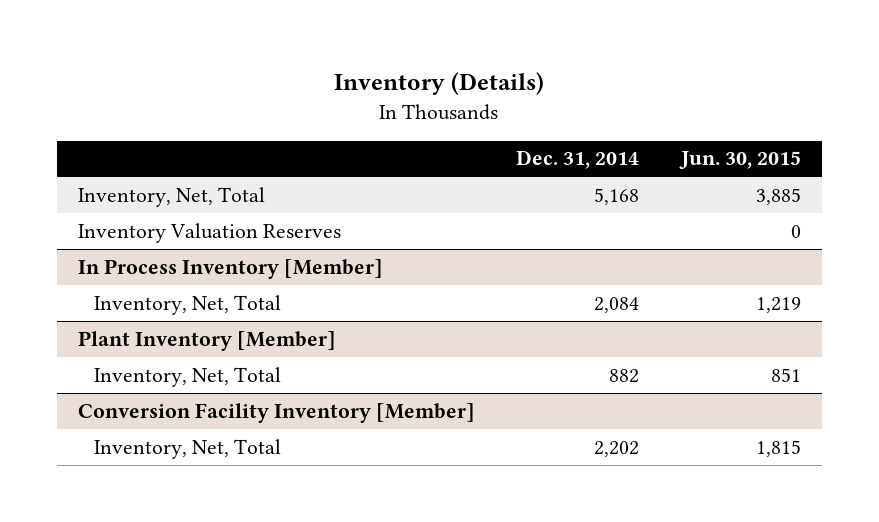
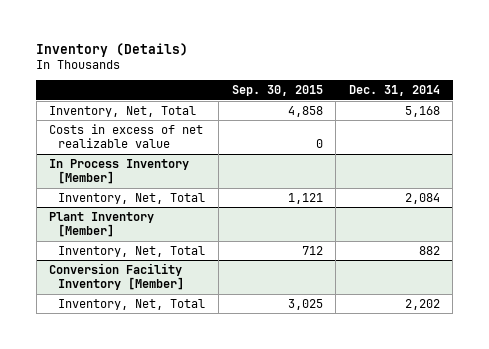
- | Dec. 31, 2014 | Jun. 30, 2015
+ | Sep. 30, 2015 | Dec. 31, 2014
- Inventory Valuation Reserves | | 0
+ Costs in excess of net realizable value | 0 |

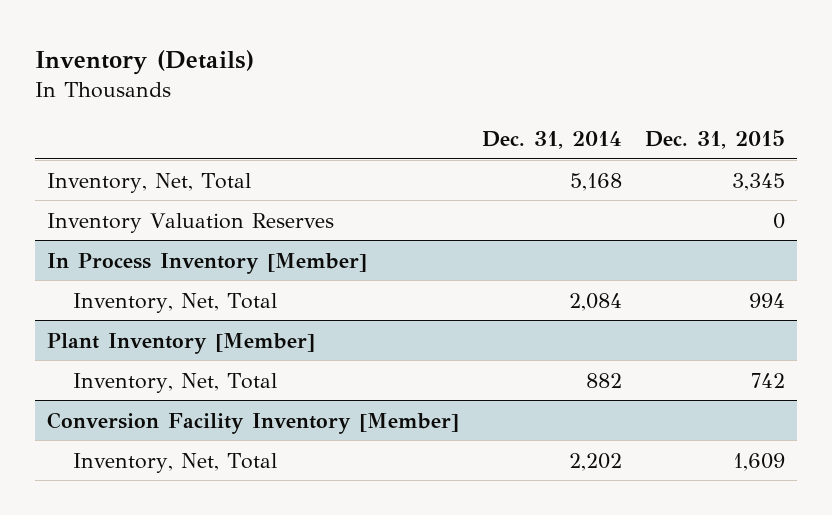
- | Sep. 30, 2015 | Dec. 31, 2014
+ | Dec. 31, 2014 | Dec. 31, 2015
- Costs in excess of net realizable value | 0 |
+ Inventory Valuation Reserves | | 0

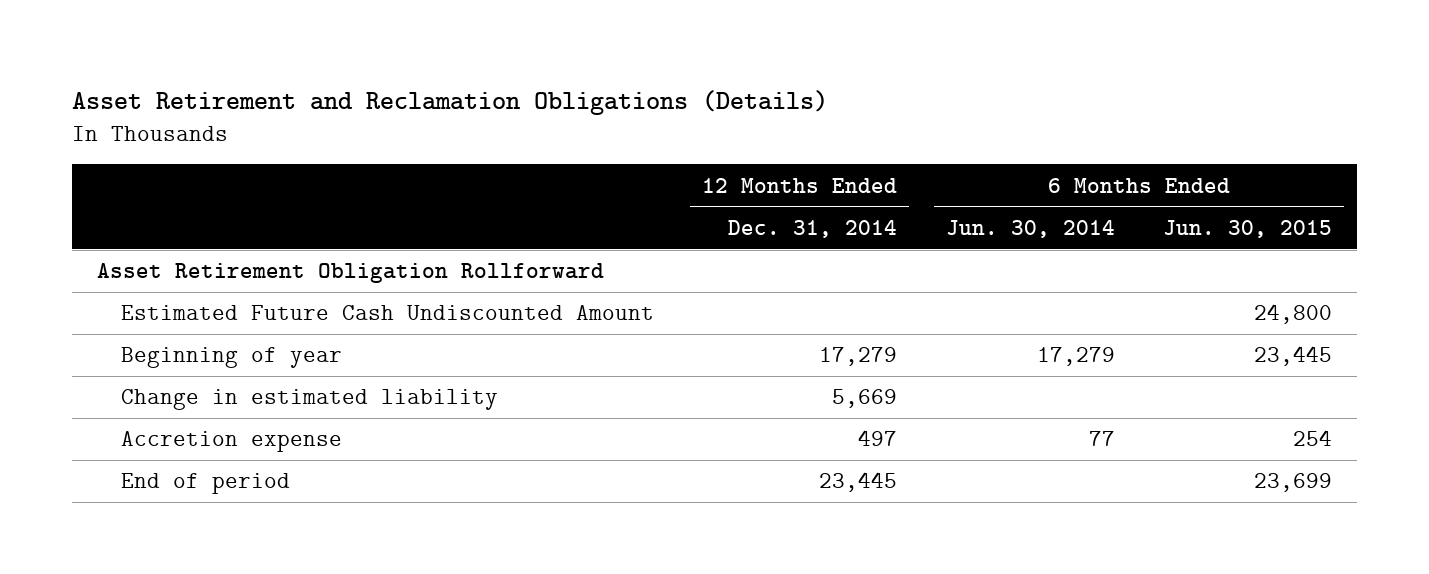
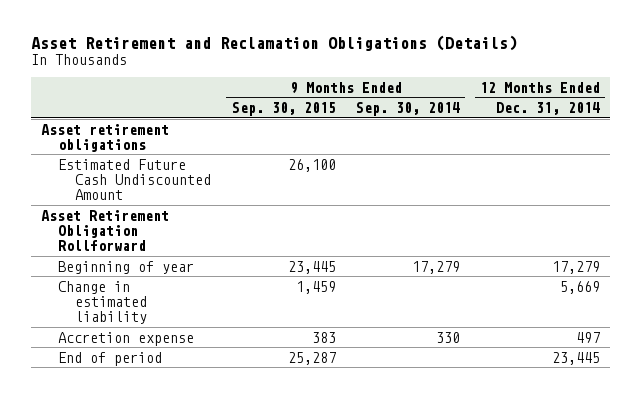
- | 12 Months Ended Dec. 31, 2014 | 6 Months Ended Jun. 30, 2014 | 6 Months Ended Jun. 30, 2015
+ | 9 Months Ended Sep. 30, 2015 | 9 Months Ended Sep. 30, 2014 | 12 Months Ended Dec. 31, 2014
+ Asset retirement obligations
moved down: Asset Retirement Obligation Rollforward

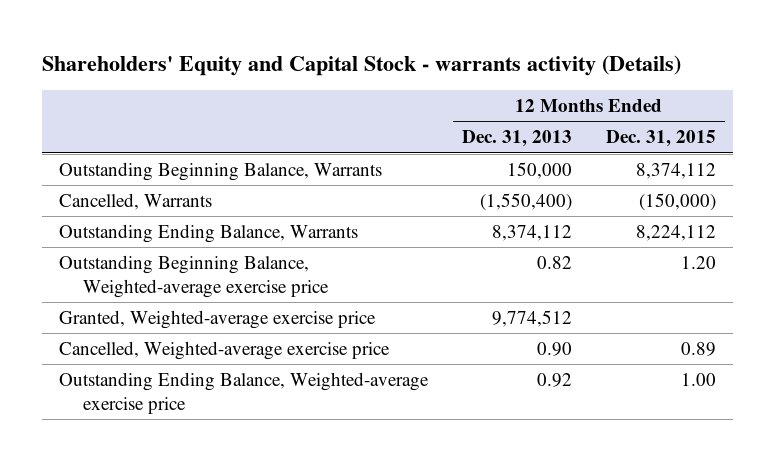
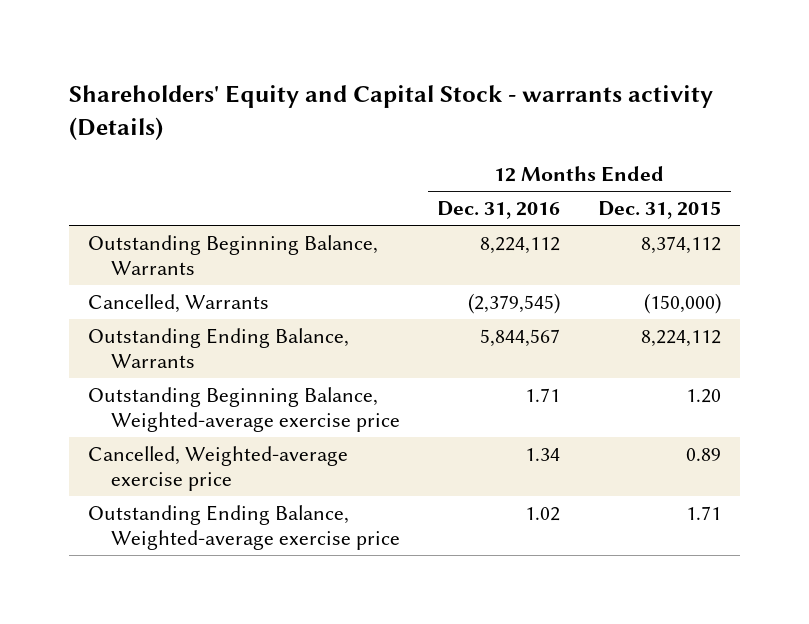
- | 12 Months Ended Dec. 31, 2013 | 12 Months Ended Dec. 31, 2015
+ | 12 Months Ended Dec. 31, 2016 | 12 Months Ended Dec. 31, 2015
- Granted, Weighted-average exercise price | 9,774,512 |
- Outstanding Ending Balance, Weighted-average exercise price | 0.92 | 1.00
+ Outstanding Ending Balance, Weighted-average exercise price | 1.02 | 1.71

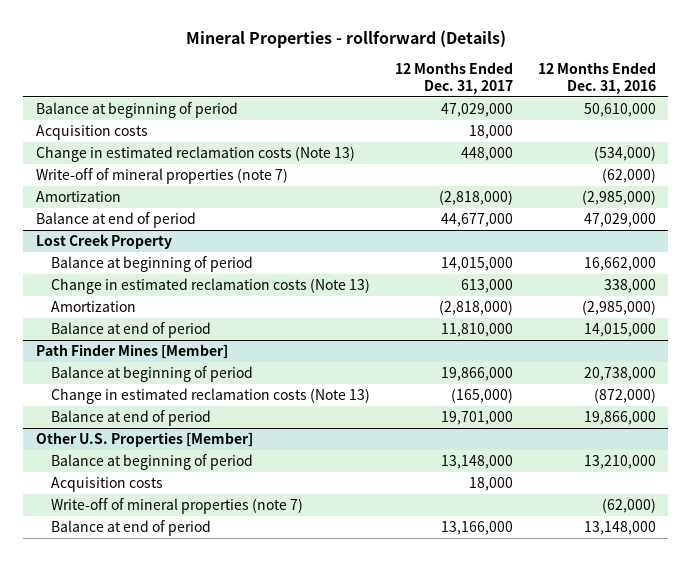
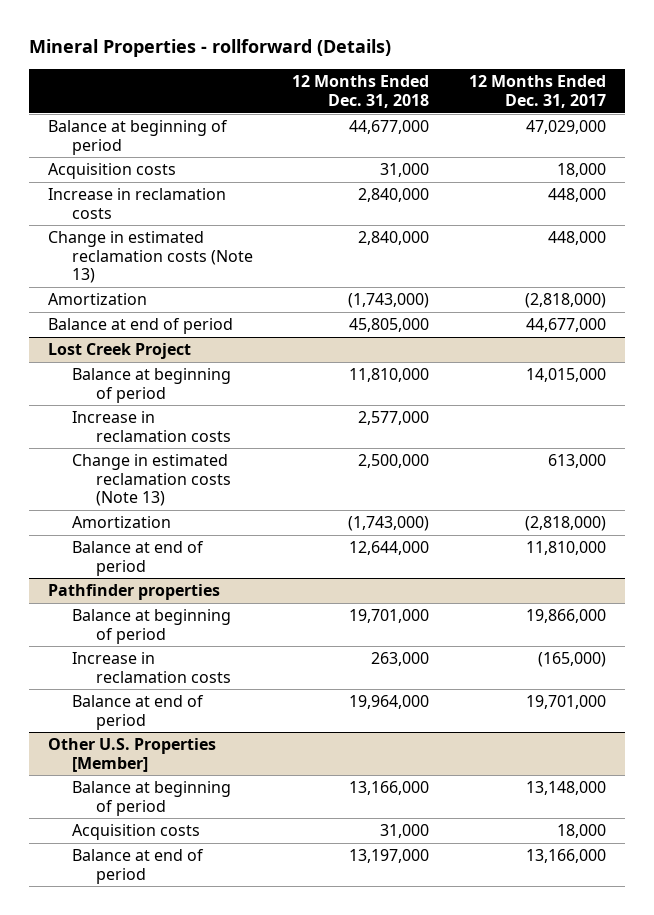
- | 12 Months Ended Dec. 31, 2017 | 12 Months Ended Dec. 31, 2016
+ | 12 Months Ended Dec. 31, 2018 | 12 Months Ended Dec. 31, 2017
+ Increase in reclamation costs | 2,840,000 | 448,000
- Write-off of mineral properties (note 7) | | (62,000)
- Lost Creek Property
+ Lost Creek Project
+ Increase in reclamation costs | 2,577,000 |
- Path Finder Mines [Member]
+ Pathfinder properties
- Change in estimated reclamation costs (Note 13) | (165,000) | (872,000)
+ Increase in reclamation costs | 263,000 | (165,000)
@ Other U.S. Properties [Member]
- Write-off of mineral properties (note 7) | | (62,000)

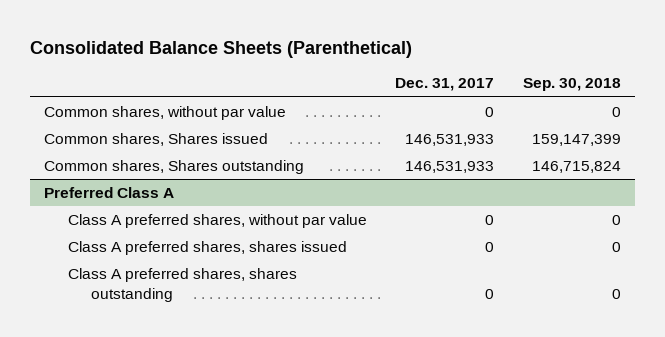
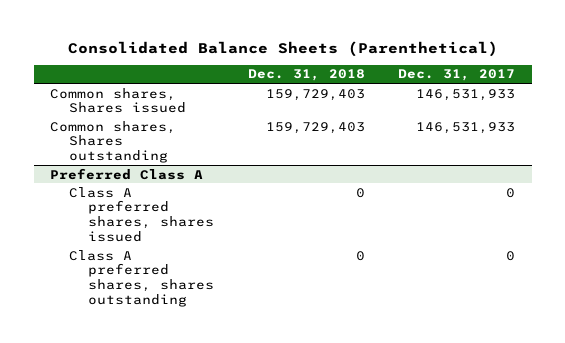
- | Dec. 31, 2017 | Sep. 30, 2018
+ | Dec. 31, 2018 | Dec. 31, 2017
- Common shares, without par value | 0 | 0
@ Preferred Class A
- Class A preferred shares, without par value | 0 | 0

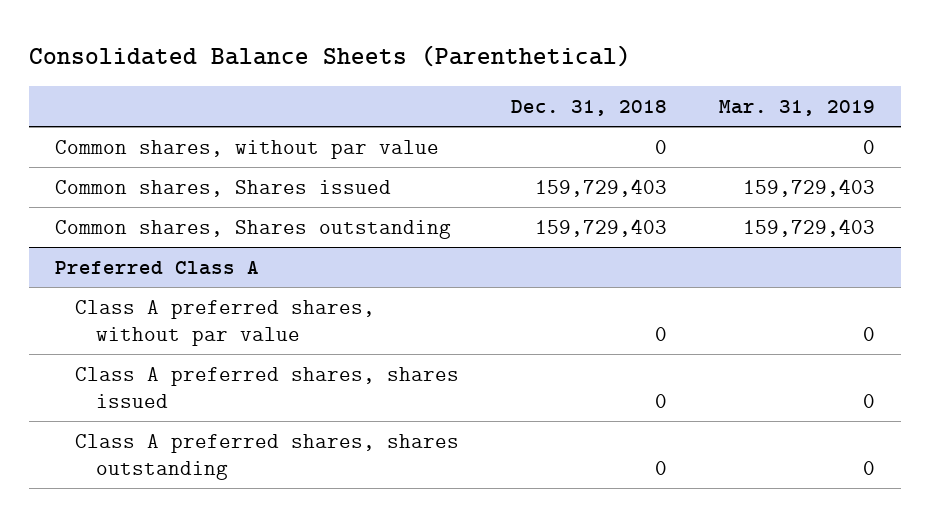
- | Dec. 31, 2018 | Dec. 31, 2017
+ | Dec. 31, 2018 | Mar. 31, 2019
+ Common shares, without par value | 0 | 0
@ Preferred Class A
+ Class A preferred shares, without par value | 0 | 0

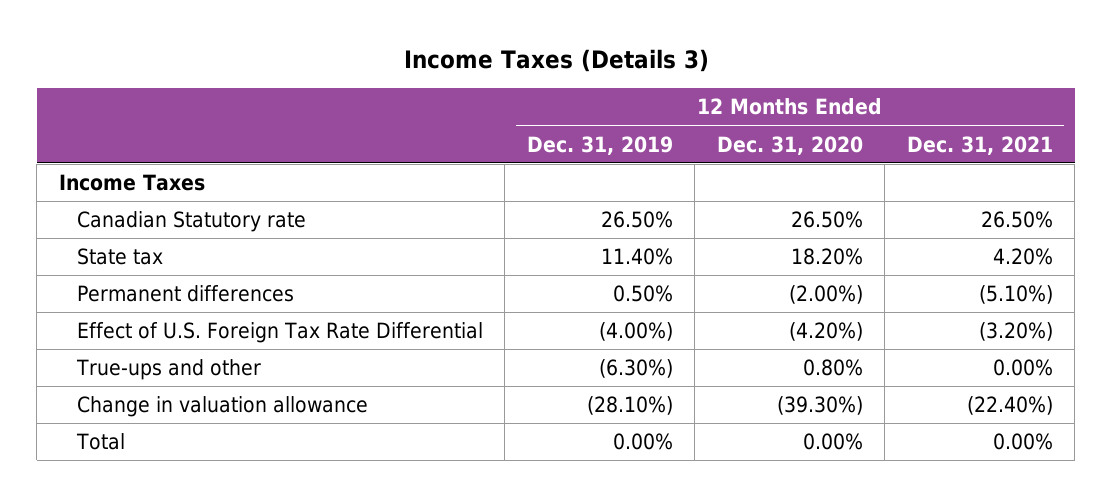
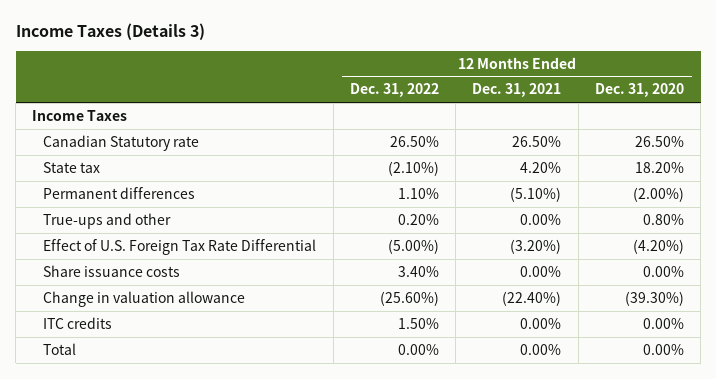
- | 12 Months Ended Dec. 31, 2019 | 12 Months Ended Dec. 31, 2020 | 12 Months Ended Dec. 31, 2021
+ | 12 Months Ended Dec. 31, 2022 | 12 Months Ended Dec. 31, 2021 | 12 Months Ended Dec. 31, 2020
moved down: Effect of U.S. Foreign Tax Rate Differential | (5.00%) | (3.20%) | (4.20%)
+ Share issuance costs | 3.40% | 0.00% | 0.00%
+ ITC credits | 1.50% | 0.00% | 0.00%

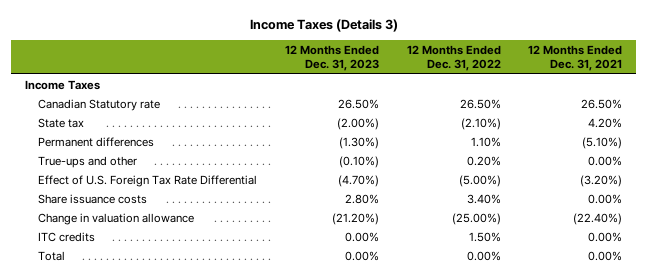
- | 12 Months Ended Dec. 31, 2022 | 12 Months Ended Dec. 31, 2021 | 12 Months Ended Dec. 31, 2020
+ | 12 Months Ended Dec. 31, 2023 | 12 Months Ended Dec. 31, 2022 | 12 Months Ended Dec. 31, 2021
- Change in valuation allowance | (25.60%) | (22.40%) | (39.30%)
+ Change in valuation allowance | (21.20%) | (25.00%) | (22.40%)

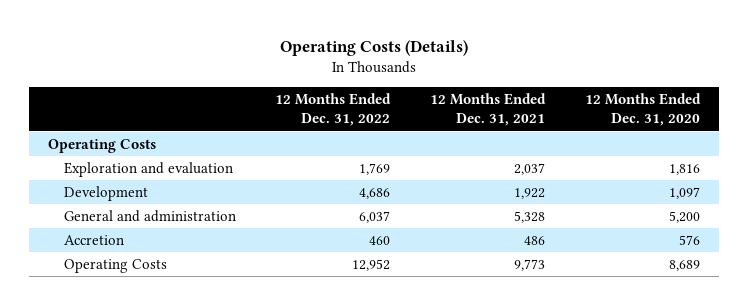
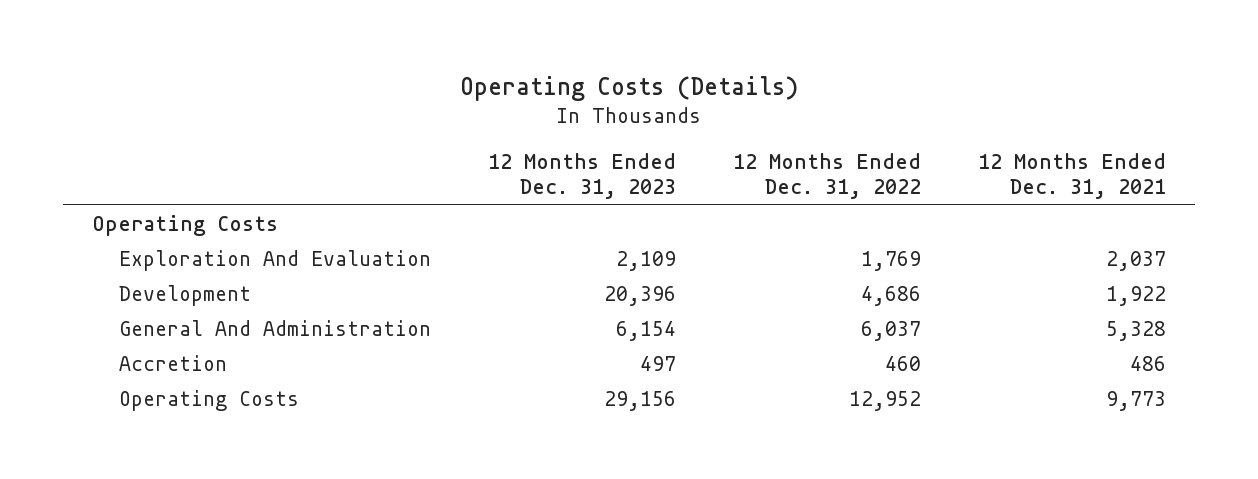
- | 12 Months Ended Dec. 31, 2022 | 12 Months Ended Dec. 31, 2021 | 12 Months Ended Dec. 31, 2020
+ | 12 Months Ended Dec. 31, 2023 | 12 Months Ended Dec. 31, 2022 | 12 Months Ended Dec. 31, 2021
- Exploration and evaluation | 1,769 | 2,037 | 1,816
+ Exploration And Evaluation | 2,109 | 1,769 | 2,037
- General and administration | 6,037 | 5,328 | 5,200
+ General And Administration | 6,154 | 6,037 | 5,328

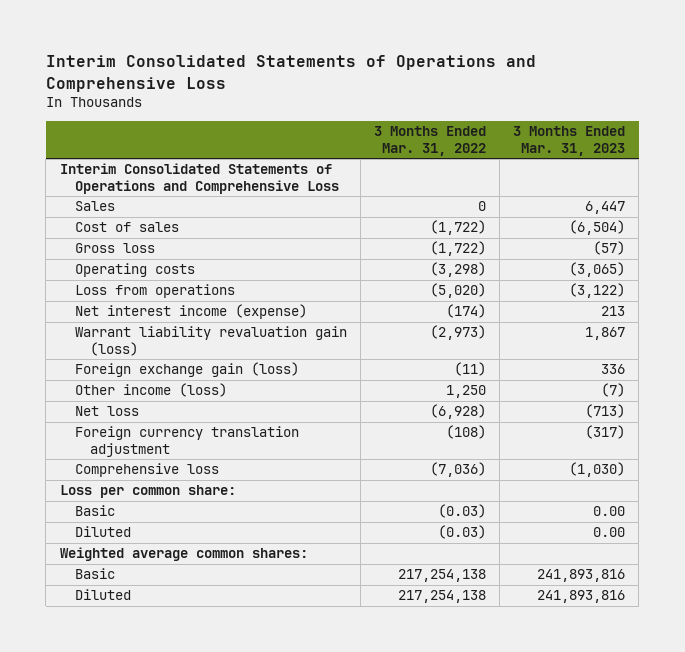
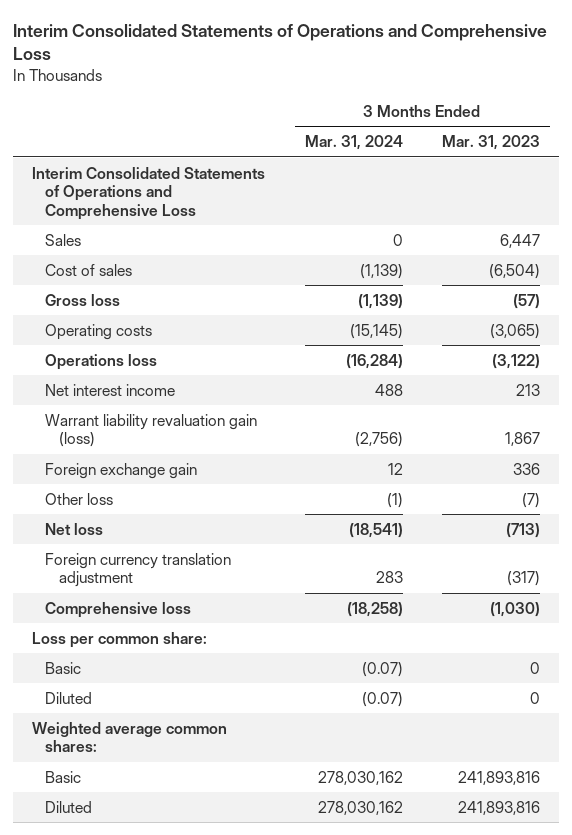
- | 3 Months Ended Mar. 31, 2022 | 3 Months Ended Mar. 31, 2023
+ | 3 Months Ended Mar. 31, 2024 | 3 Months Ended Mar. 31, 2023
- Loss from operations | (5,020) | (3,122)
- Net interest income (expense) | (174) | 213
+ Operations loss | (16,284) | (3,122)
+ Net interest income | 488 | 213
- Foreign exchange gain (loss) | (11) | 336
- Other income (loss) | 1,250 | (7)
+ Foreign exchange gain | 12 | 336
+ Other loss | (1) | (7)
- Basic | (0.03) | 0.00
- Diluted | (0.03) | 0.00
+ Basic | (0.07) | 0
+ Diluted | (0.07) | 0

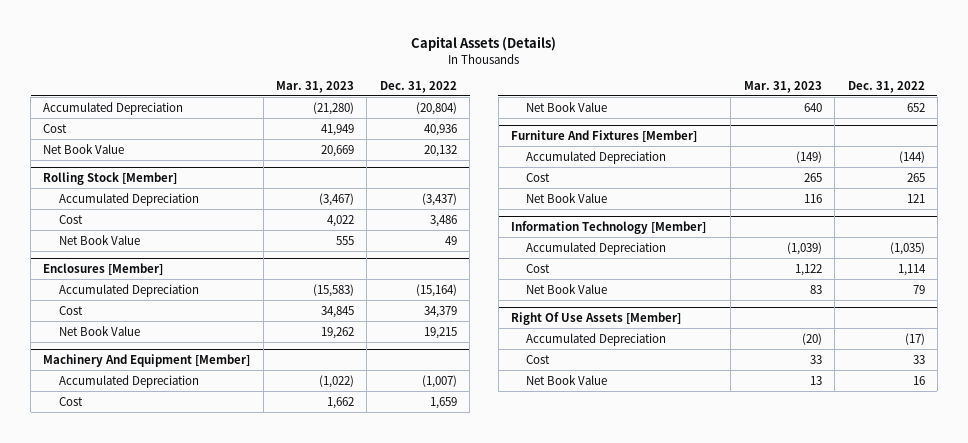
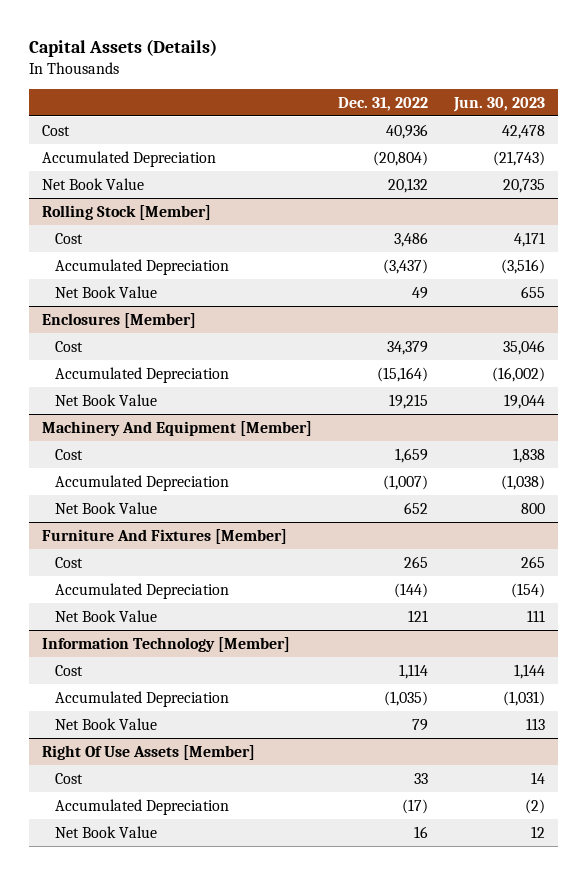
- | Mar. 31, 2023 | Dec. 31, 2022
+ | Dec. 31, 2022 | Jun. 30, 2023
moved down: Accumulated Depreciation | (20,804) | (21,743)
@ Rolling Stock [Member]
moved down: Accumulated Depreciation | (3,437) | (3,516)
@ Enclosures [Member]
moved down: Accumulated Depreciation | (15,164) | (16,002)
@ Machinery And Equipment [Member]
moved down: Accumulated Depreciation | (1,007) | (1,038)
@ Furniture And Fixtures [Member]
moved down: Accumulated Depreciation | (144) | (154)
@ Information Technology [Member]
moved down: Accumulated Depreciation | (1,035) | (1,031)
@ Right Of Use Assets [Member]
moved down: Accumulated Depreciation | (17) | (2)

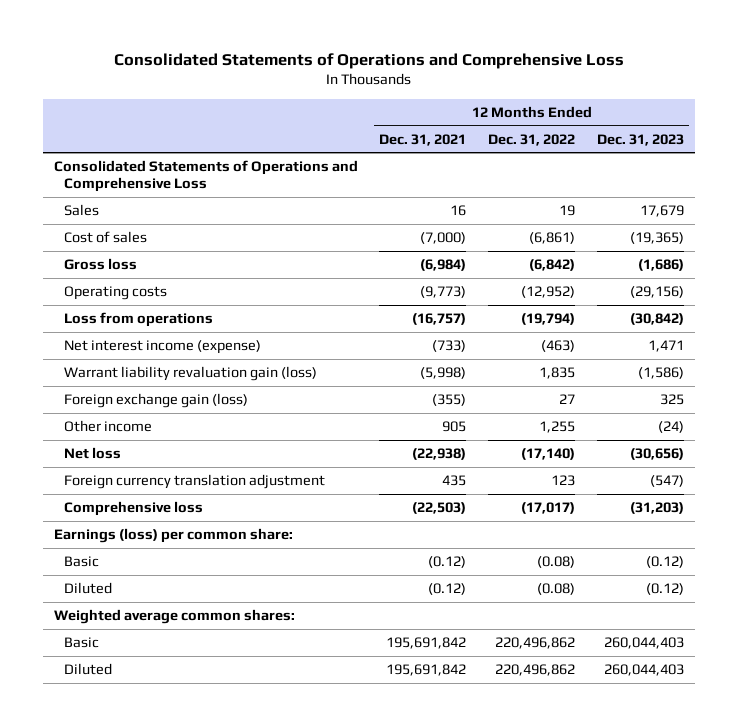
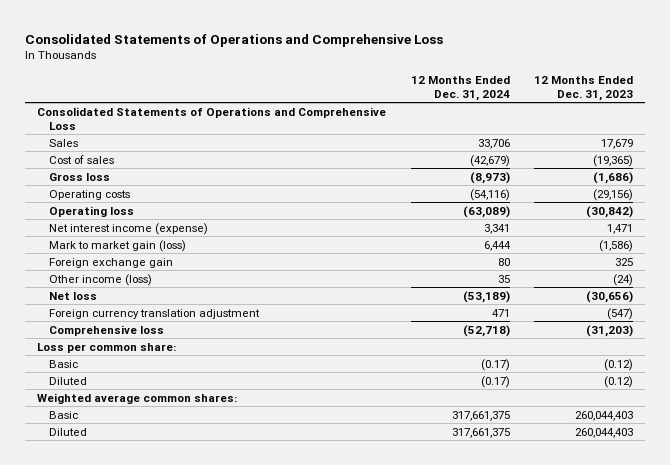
- | 12 Months Ended Dec. 31, 2021 | 12 Months Ended Dec. 31, 2022 | 12 Months Ended Dec. 31, 2023
+ | 12 Months Ended Dec. 31, 2024 | 12 Months Ended Dec. 31, 2023
- Loss from operations | (16,757) | (19,794) | (30,842)
+ Operating loss | (63,089) | (30,842)
- Warrant liability revaluation gain (loss) | (5,998) | 1,835 | (1,586)
- Foreign exchange gain (loss) | (355) | 27 | 325
- Other income | 905 | 1,255 | (24)
+ Mark to market gain (loss) | 6,444 | (1,586)
+ Foreign exchange gain | 80 | 325
+ Other income (loss) | 35 | (24)
- Earnings (loss) per common share:
+ Loss per common share:

